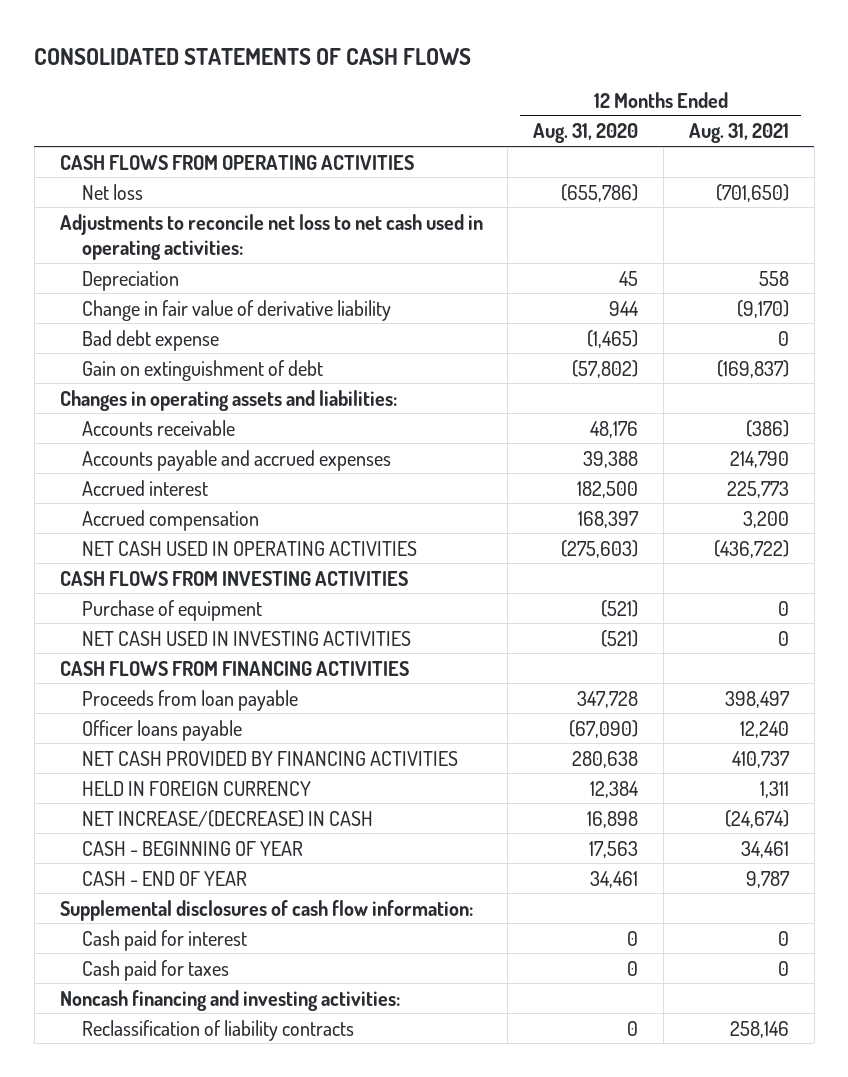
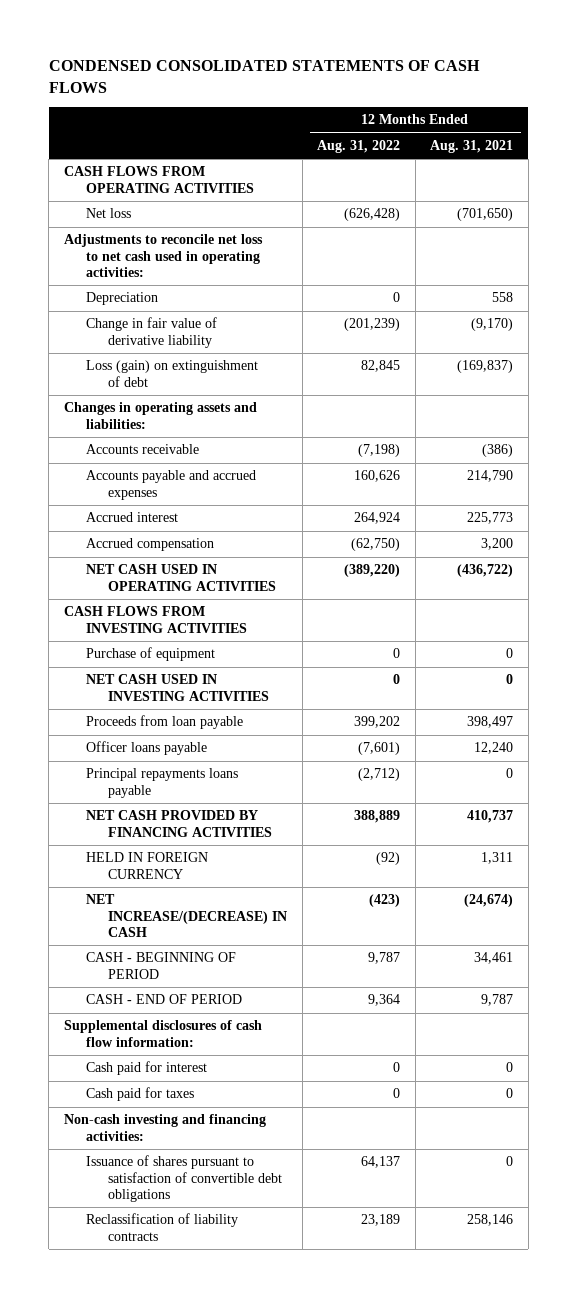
- CONSOLIDATED STATEMENTS OF CASH FLOWS
+ CONDENSED CONSOLIDATED STATEMENTS OF CASH FLOWS
- | 12 Months Ended Aug. 31, 2020 | 12 Months Ended Aug. 31, 2021
+ | 12 Months Ended Aug. 31, 2022 | 12 Months Ended Aug. 31, 2021
- Bad debt expense | (1,465) | 0
- Gain on extinguishment of debt | (57,802) | (169,837)
+ Loss (gain) on extinguishment of debt | 82,845 | (169,837)
- CASH FLOWS FROM FINANCING ACTIVITIES
+ Principal repayments loans payable | (2,712) | 0
- CASH - BEGINNING OF YEAR | 17,563 | 34,461
- CASH - END OF YEAR | 34,461 | 9,787
+ CASH - BEGINNING OF PERIOD | 9,787 | 34,461
+ CASH - END OF PERIOD | 9,364 | 9,787
- Noncash financing and investing activities:
+ Non-cash investing and financing activities:
+ Issuance of shares pursuant to satisfaction of convertible debt obligations | 64,137 | 0

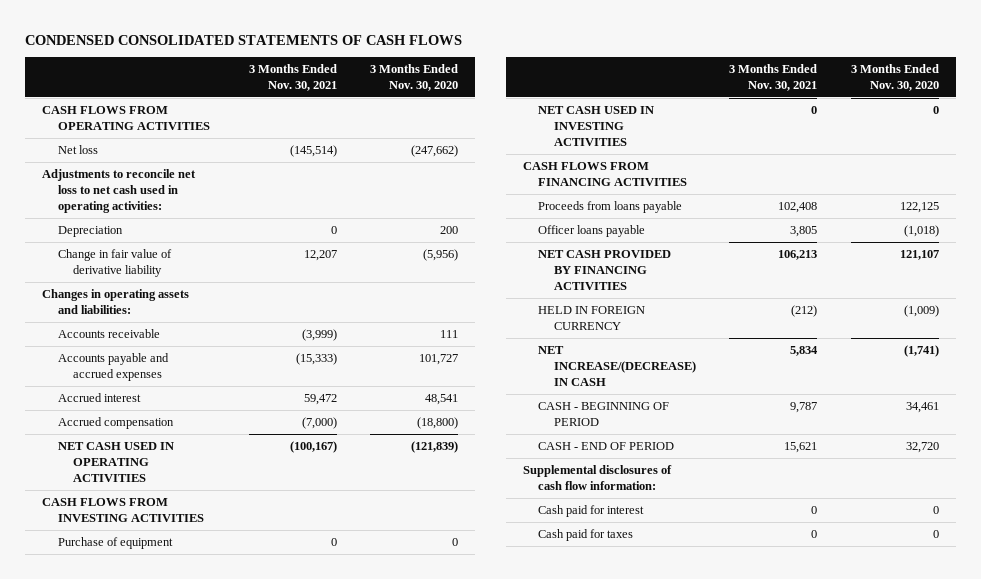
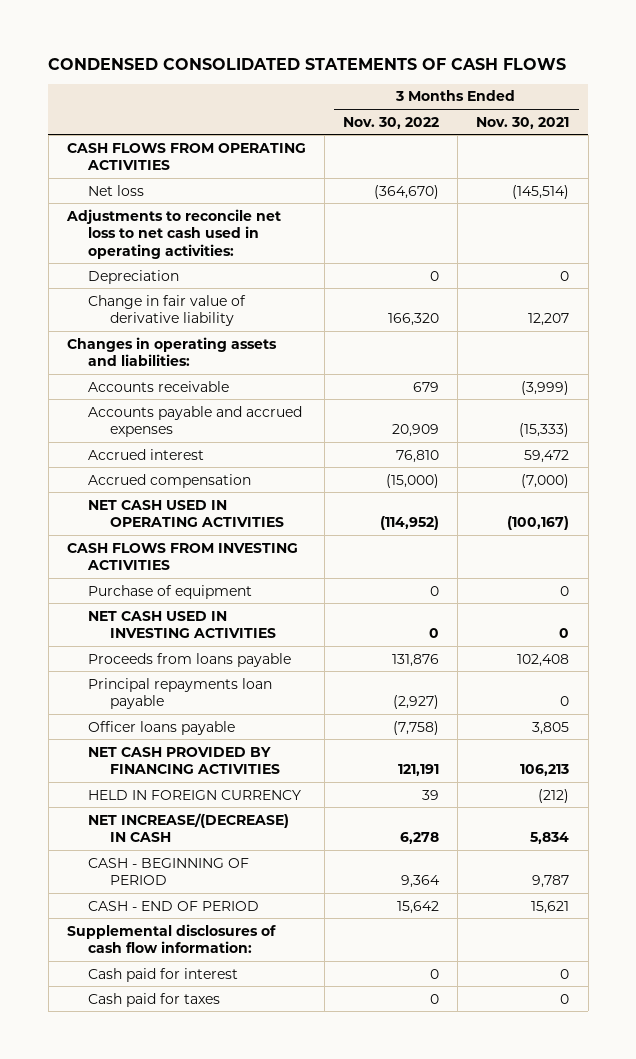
- | 3 Months Ended Nov. 30, 2021 | 3 Months Ended Nov. 30, 2020
+ | 3 Months Ended Nov. 30, 2022 | 3 Months Ended Nov. 30, 2021
- CASH FLOWS FROM FINANCING ACTIVITIES
+ Principal repayments loan payable | (2,927) | 0

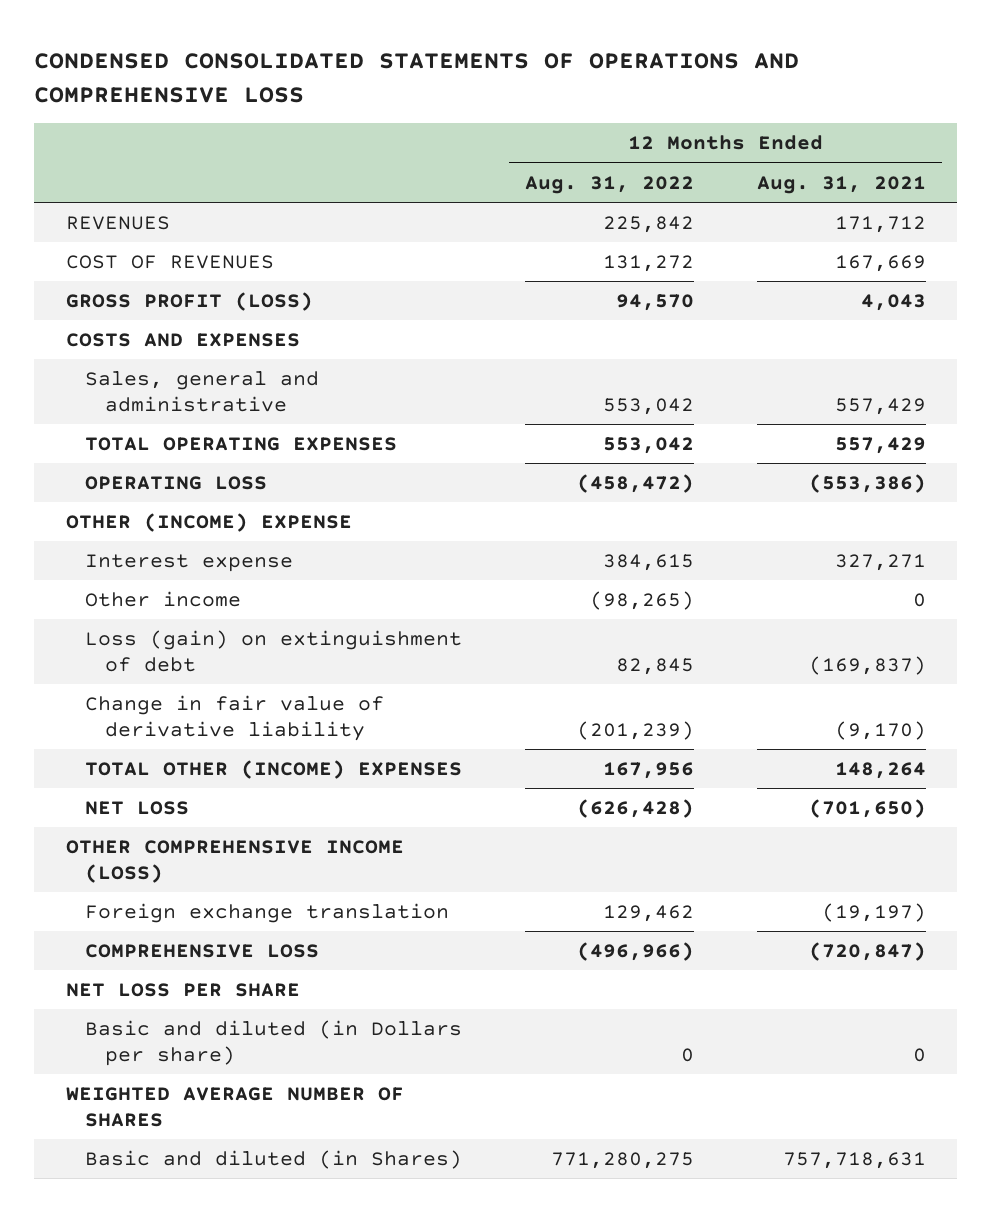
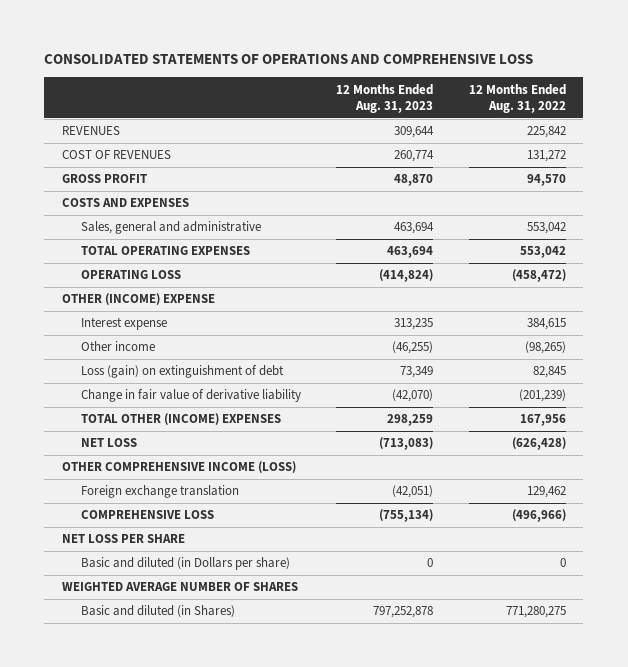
- CONDENSED CONSOLIDATED STATEMENTS OF OPERATIONS AND COMPREHENSIVE LOSS
+ CONSOLIDATED STATEMENTS OF OPERATIONS AND COMPREHENSIVE LOSS
- | 12 Months Ended Aug. 31, 2022 | 12 Months Ended Aug. 31, 2021
+ | 12 Months Ended Aug. 31, 2023 | 12 Months Ended Aug. 31, 2022
- GROSS PROFIT (LOSS) | 94,570 | 4,043
+ GROSS PROFIT | 48,870 | 94,570

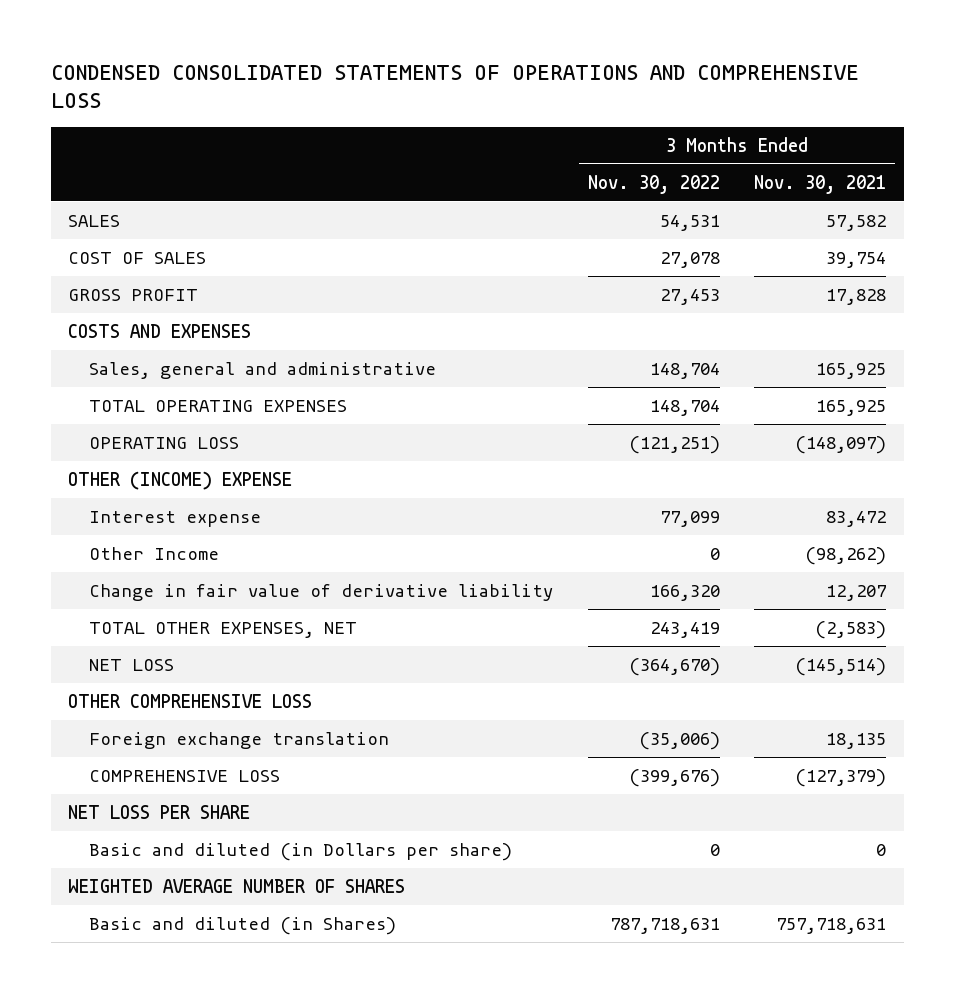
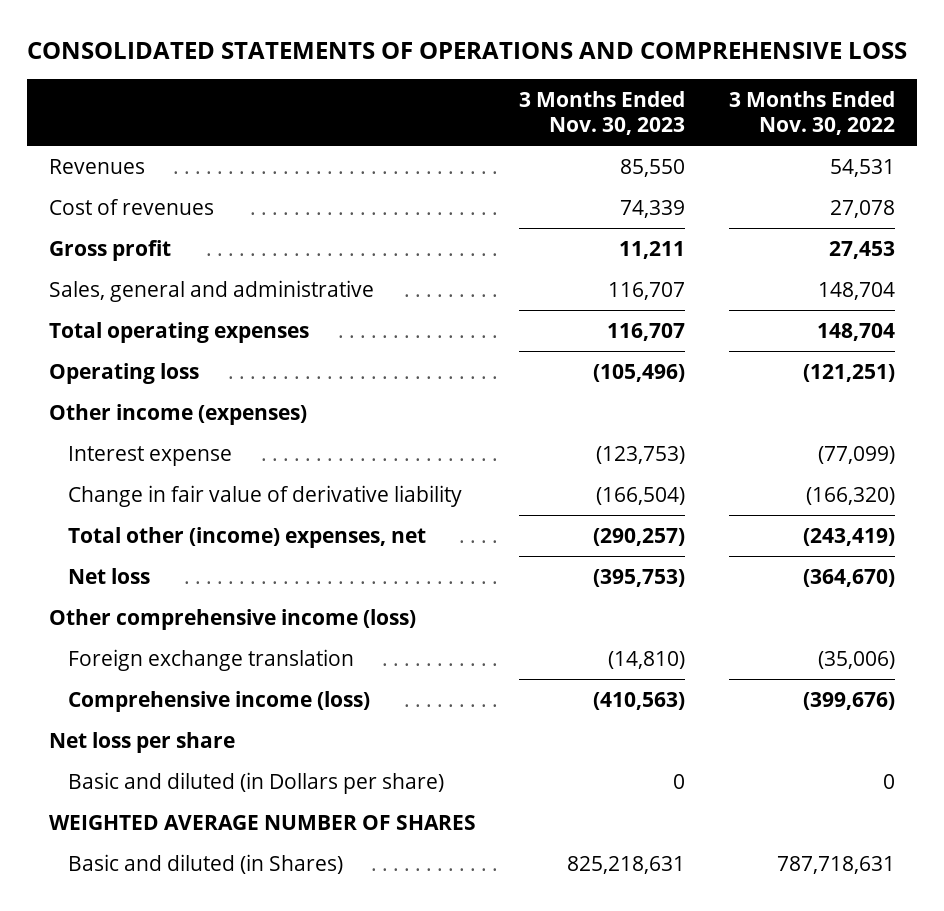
- CONDENSED CONSOLIDATED STATEMENTS OF OPERATIONS AND COMPREHENSIVE LOSS
+ CONSOLIDATED STATEMENTS OF OPERATIONS AND COMPREHENSIVE LOSS
- | 3 Months Ended Nov. 30, 2022 | 3 Months Ended Nov. 30, 2021
+ | 3 Months Ended Nov. 30, 2023 | 3 Months Ended Nov. 30, 2022
- SALES | 54,531 | 57,582
- COST OF SALES | 27,078 | 39,754
- GROSS PROFIT | 27,453 | 17,828
- COSTS AND EXPENSES
+ Revenues | 85,550 | 54,531
+ Cost of revenues | 74,339 | 27,078
+ Gross profit | 11,211 | 27,453
- TOTAL OPERATING EXPENSES | 148,704 | 165,925
- OPERATING LOSS | (121,251) | (148,097)
- OTHER (INCOME) EXPENSE
- Interest expense | 77,099 | 83,472
- Other Income | 0 | (98,262)
- Change in fair value of derivative liability | 166,320 | 12,207
- TOTAL OTHER EXPENSES, NET | 243,419 | (2,583)
- NET LOSS | (364,670) | (145,514)
- OTHER COMPREHENSIVE LOSS
+ Total operating expenses | 116,707 | 148,704
+ Operating loss | (105,496) | (121,251)
+ Other income (expenses)
+ Interest expense | (123,753) | (77,099)
+ Change in fair value of derivative liability | (166,504) | (166,320)
+ Total other (income) expenses, net | (290,257) | (243,419)
+ Net loss | (395,753) | (364,670)
+ Other comprehensive income (loss)
- COMPREHENSIVE LOSS | (399,676) | (127,379)
- NET LOSS PER SHARE
+ Comprehensive income (loss) | (410,563) | (399,676)
+ Net loss per share

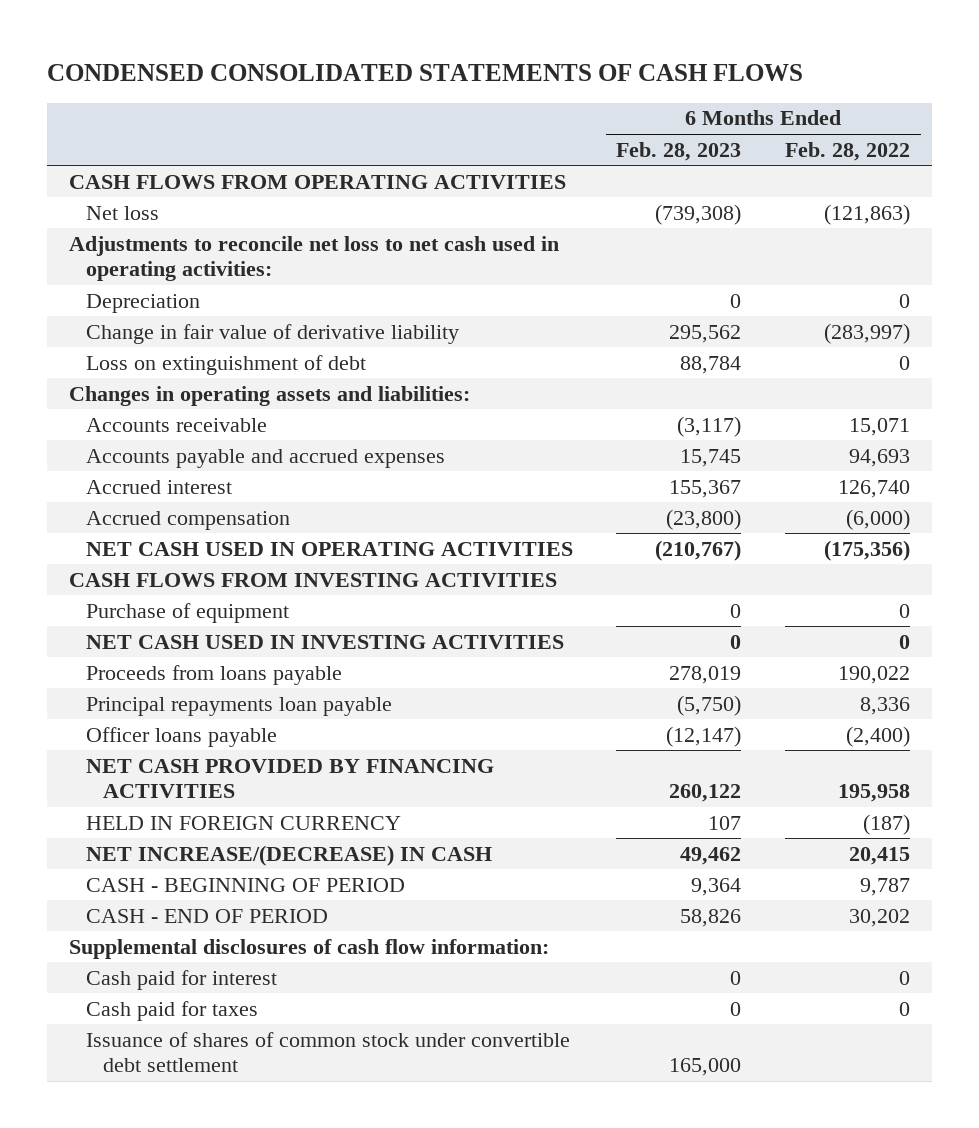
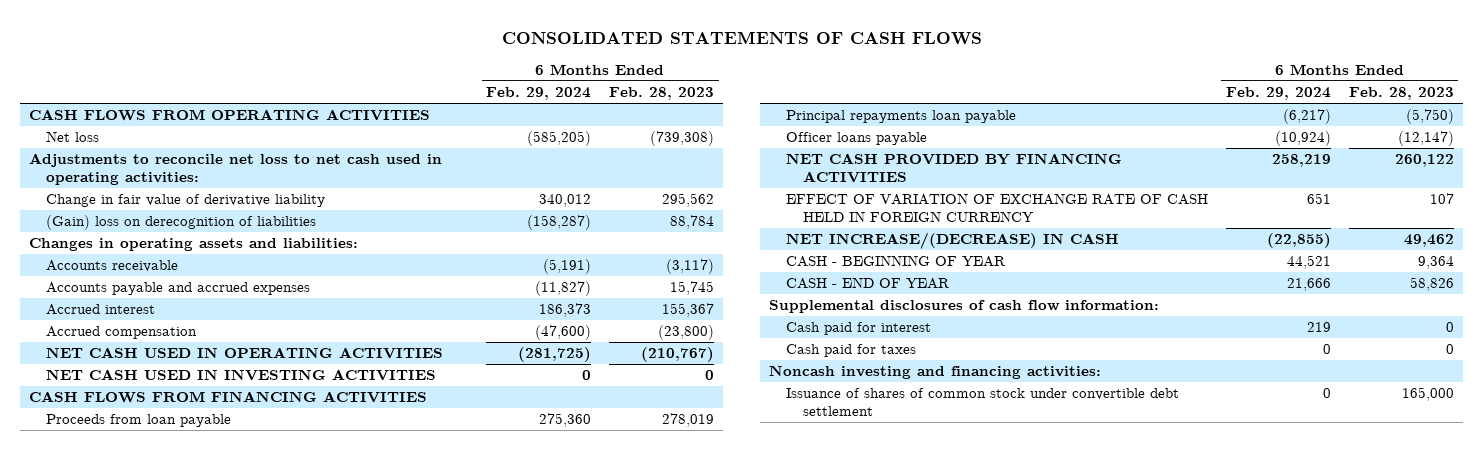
- CONDENSED CONSOLIDATED STATEMENTS OF CASH FLOWS
+ CONSOLIDATED STATEMENTS OF CASH FLOWS
- | 6 Months Ended Feb. 28, 2023 | 6 Months Ended Feb. 28, 2022
+ | 6 Months Ended Feb. 29, 2024 | 6 Months Ended Feb. 28, 2023
- Depreciation | 0 | 0
- Loss on extinguishment of debt | 88,784 | 0
+ (Gain) loss on derecognition of liabilities | (158,287) | 88,784
- CASH FLOWS FROM INVESTING ACTIVITIES
- Purchase of equipment | 0 | 0
- Proceeds from loans payable | 278,019 | 190,022
+ CASH FLOWS FROM FINANCING ACTIVITIES
+ Proceeds from loan payable | 275,360 | 278,019
- HELD IN FOREIGN CURRENCY | 107 | (187)
+ EFFECT OF VARIATION OF EXCHANGE RATE OF CASH HELD IN FOREIGN CURRENCY | 651 | 107
- CASH - BEGINNING OF PERIOD | 9,364 | 9,787
- CASH - END OF PERIOD | 58,826 | 30,202
+ CASH - BEGINNING OF YEAR | 44,521 | 9,364
+ CASH - END OF YEAR | 21,666 | 58,826
+ Noncash investing and financing activities:

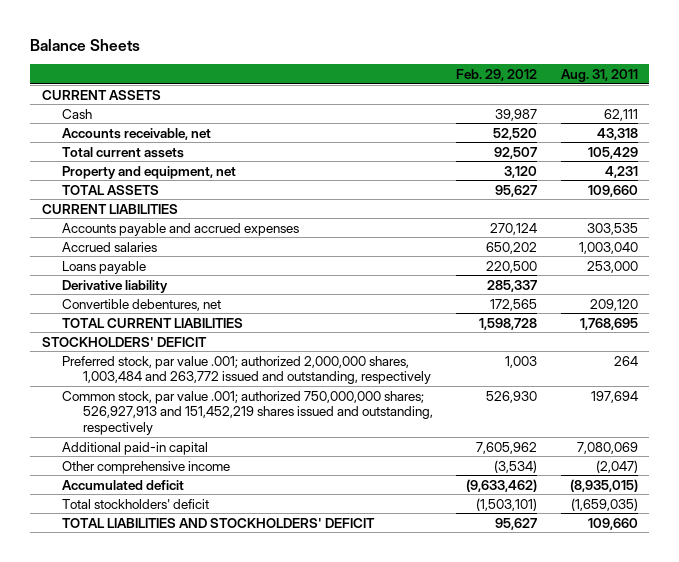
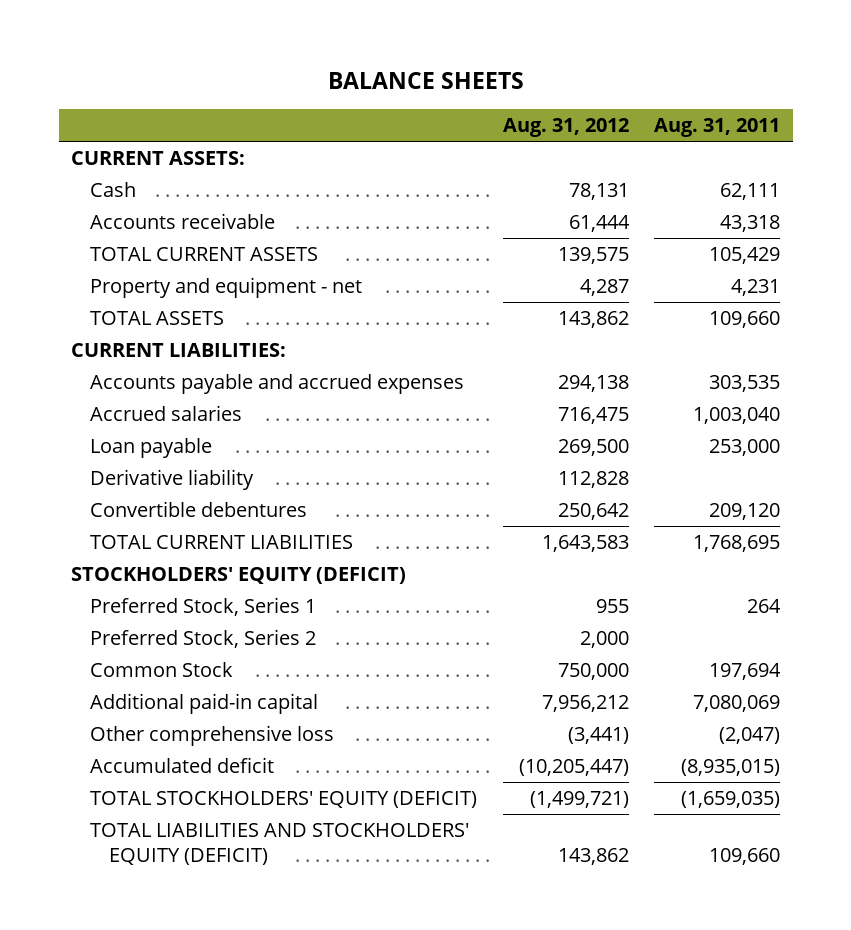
- Balance Sheets
+ BALANCE SHEETS
- | Feb. 29, 2012 | Aug. 31, 2011
+ | Aug. 31, 2012 | Aug. 31, 2011
- CURRENT ASSETS
+ CURRENT ASSETS:
- Accounts receivable, net | 52,520 | 43,318
- Total current assets | 92,507 | 105,429
- Property and equipment, net | 3,120 | 4,231
+ Accounts receivable | 61,444 | 43,318
+ TOTAL CURRENT ASSETS | 139,575 | 105,429
+ Property and equipment - net | 4,287 | 4,231
- CURRENT LIABILITIES
+ CURRENT LIABILITIES:
- Loans payable | 220,500 | 253,000
+ Loan payable | 269,500 | 253,000
- Convertible debentures, net | 172,565 | 209,120
+ Convertible debentures | 250,642 | 209,120
- STOCKHOLDERS' DEFICIT
- Preferred stock, par value .001; authorized 2,000,000 shares, 1,003,484 and 263,772 issued and outstanding, respectively | 1,003 | 264
- Common stock, par value .001; authorized 750,000,000 shares; 526,927,913 and 151,452,219 shares issued and outstanding, respectively | 526,930 | 197,694
+ STOCKHOLDERS' EQUITY (DEFICIT)
+ Preferred Stock, Series 1 | 955 | 264
+ Preferred Stock, Series 2 | 2,000 |
+ Common Stock | 750,000 | 197,694
- Other comprehensive income | (3,534) | (2,047)
+ Other comprehensive loss | (3,441) | (2,047)
- Total stockholders' deficit | (1,503,101) | (1,659,035)
- TOTAL LIABILITIES AND STOCKHOLDERS' DEFICIT | 95,627 | 109,660
+ TOTAL STOCKHOLDERS' EQUITY (DEFICIT) | (1,499,721) | (1,659,035)
+ TOTAL LIABILITIES AND STOCKHOLDERS' EQUITY (DEFICIT) | 143,862 | 109,660

